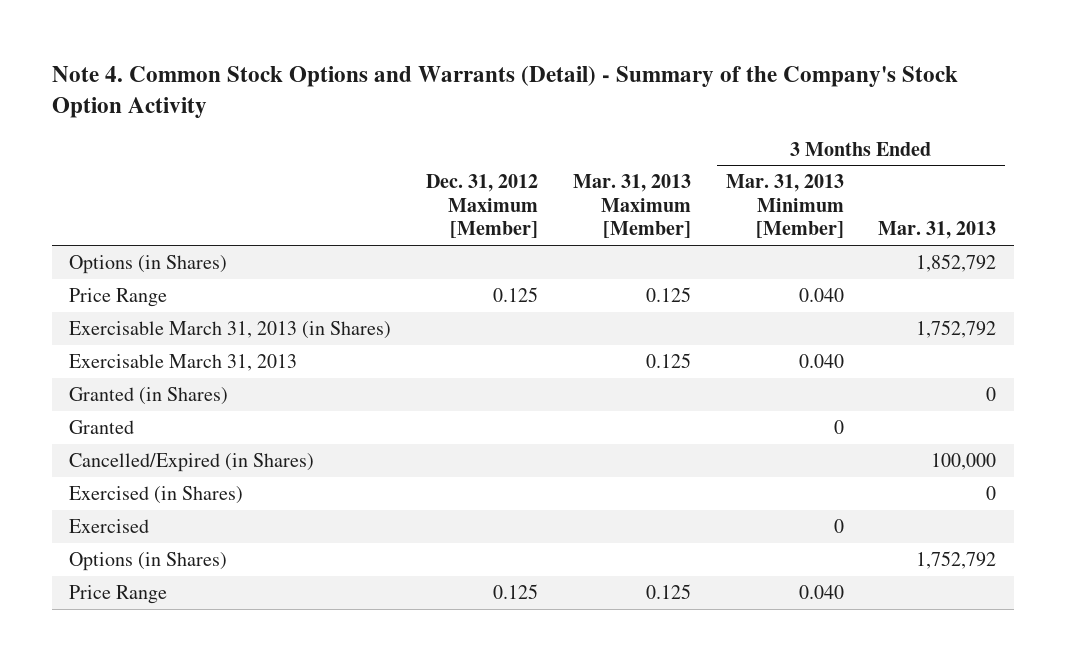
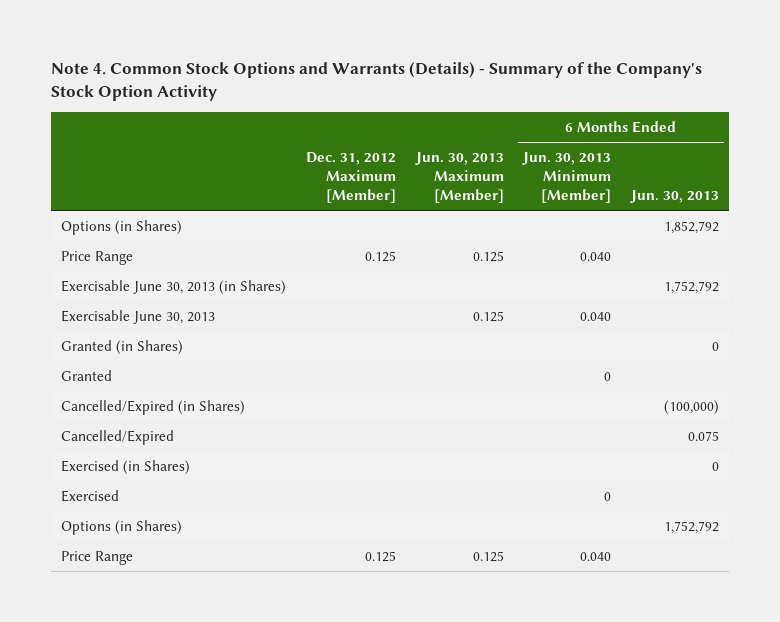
- Note 4. Common Stock Options and Warrants (Detail) - Summary of the Company's Stock Option Activity
+ Note 4. Common Stock Options and Warrants (Details) - Summary of the Company's Stock Option Activity
- | Dec. 31, 2012 Maximum [Member] | Mar. 31, 2013 Maximum [Member] | 3 Months Ended Mar. 31, 2013 Minimum [Member] | 3 Months Ended Mar. 31, 2013
+ | Dec. 31, 2012 Maximum [Member] | Jun. 30, 2013 Maximum [Member] | 6 Months Ended Jun. 30, 2013 Minimum [Member] | 6 Months Ended Jun. 30, 2013
- Exercisable March 31, 2013 (in Shares) | | | | 1,752,792
- Exercisable March 31, 2013 | | 0.125 | 0.040 |
+ Exercisable June 30, 2013 (in Shares) | | | | 1,752,792
+ Exercisable June 30, 2013 | | 0.125 | 0.040 |
+ Cancelled/Expired | | | | 0.075

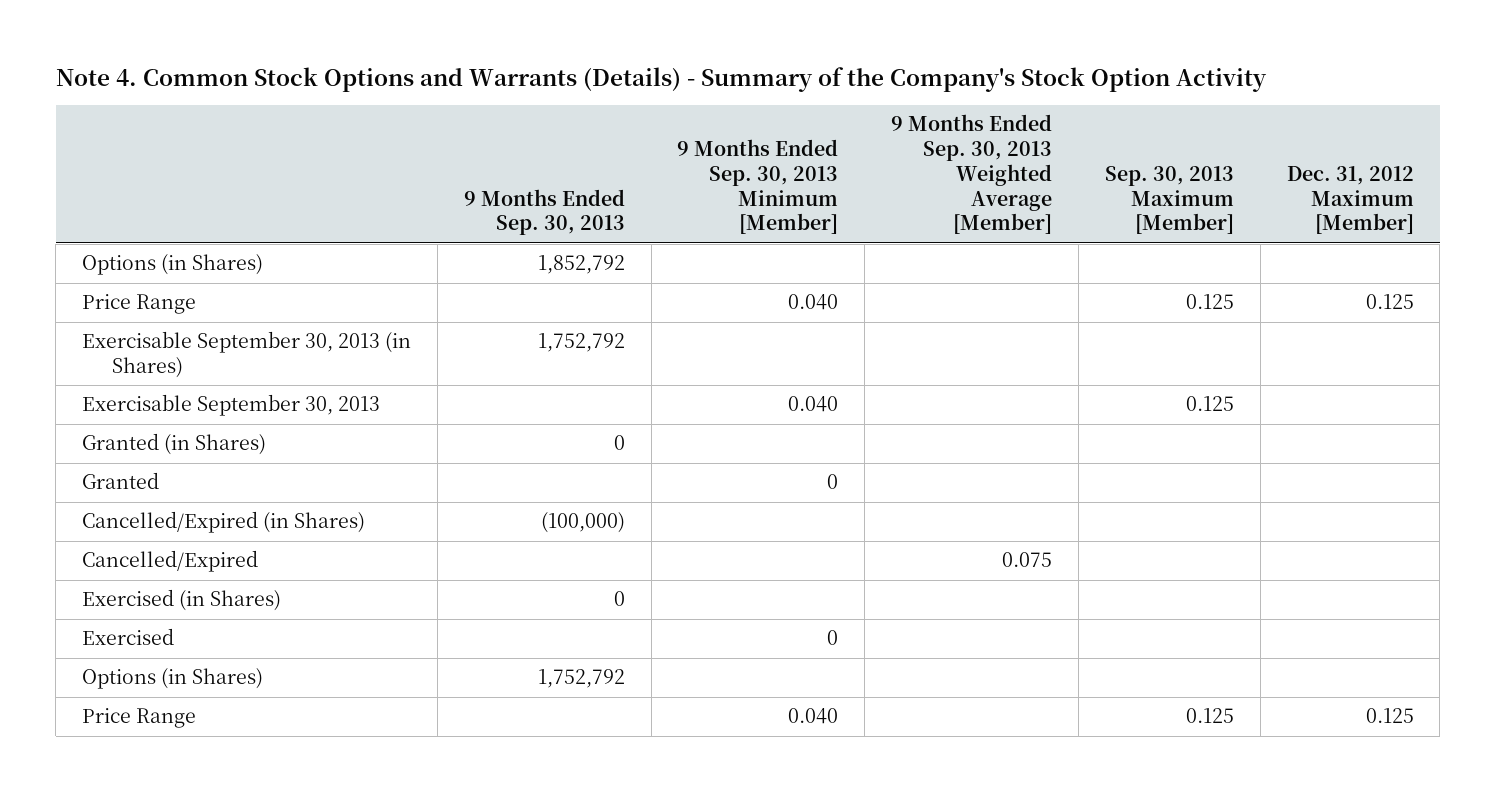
- | Dec. 31, 2012 Maximum [Member] | Jun. 30, 2013 Maximum [Member] | 6 Months Ended Jun. 30, 2013 Minimum [Member] | 6 Months Ended Jun. 30, 2013
+ | 9 Months Ended Sep. 30, 2013 | 9 Months Ended Sep. 30, 2013 Minimum [Member] | 9 Months Ended Sep. 30, 2013 Weighted Average [Member] | Sep. 30, 2013 Maximum [Member] | Dec. 31, 2012 Maximum [Member]
- Exercisable June 30, 2013 (in Shares) | | | | 1,752,792
- Exercisable June 30, 2013 | | 0.125 | 0.040 |
+ Exercisable September 30, 2013 (in Shares) | 1,752,792 | | | |
+ Exercisable September 30, 2013 | | 0.040 | | 0.125 |

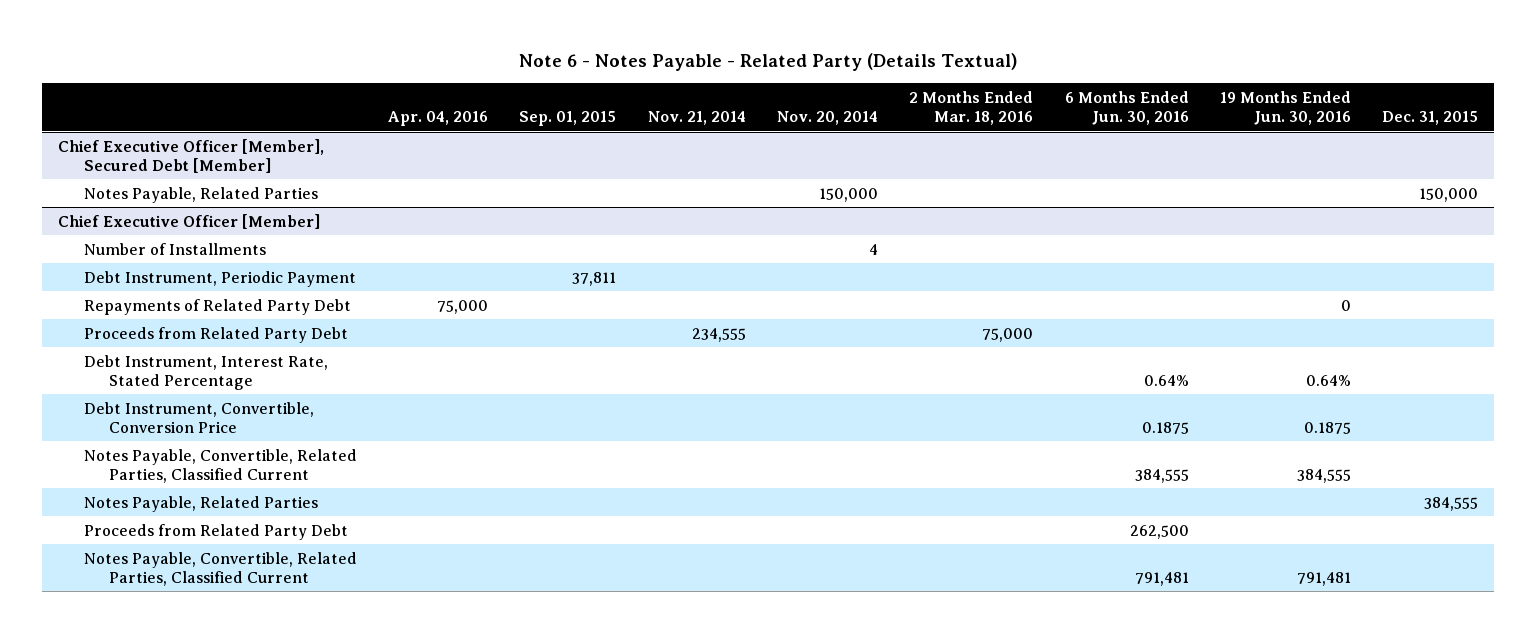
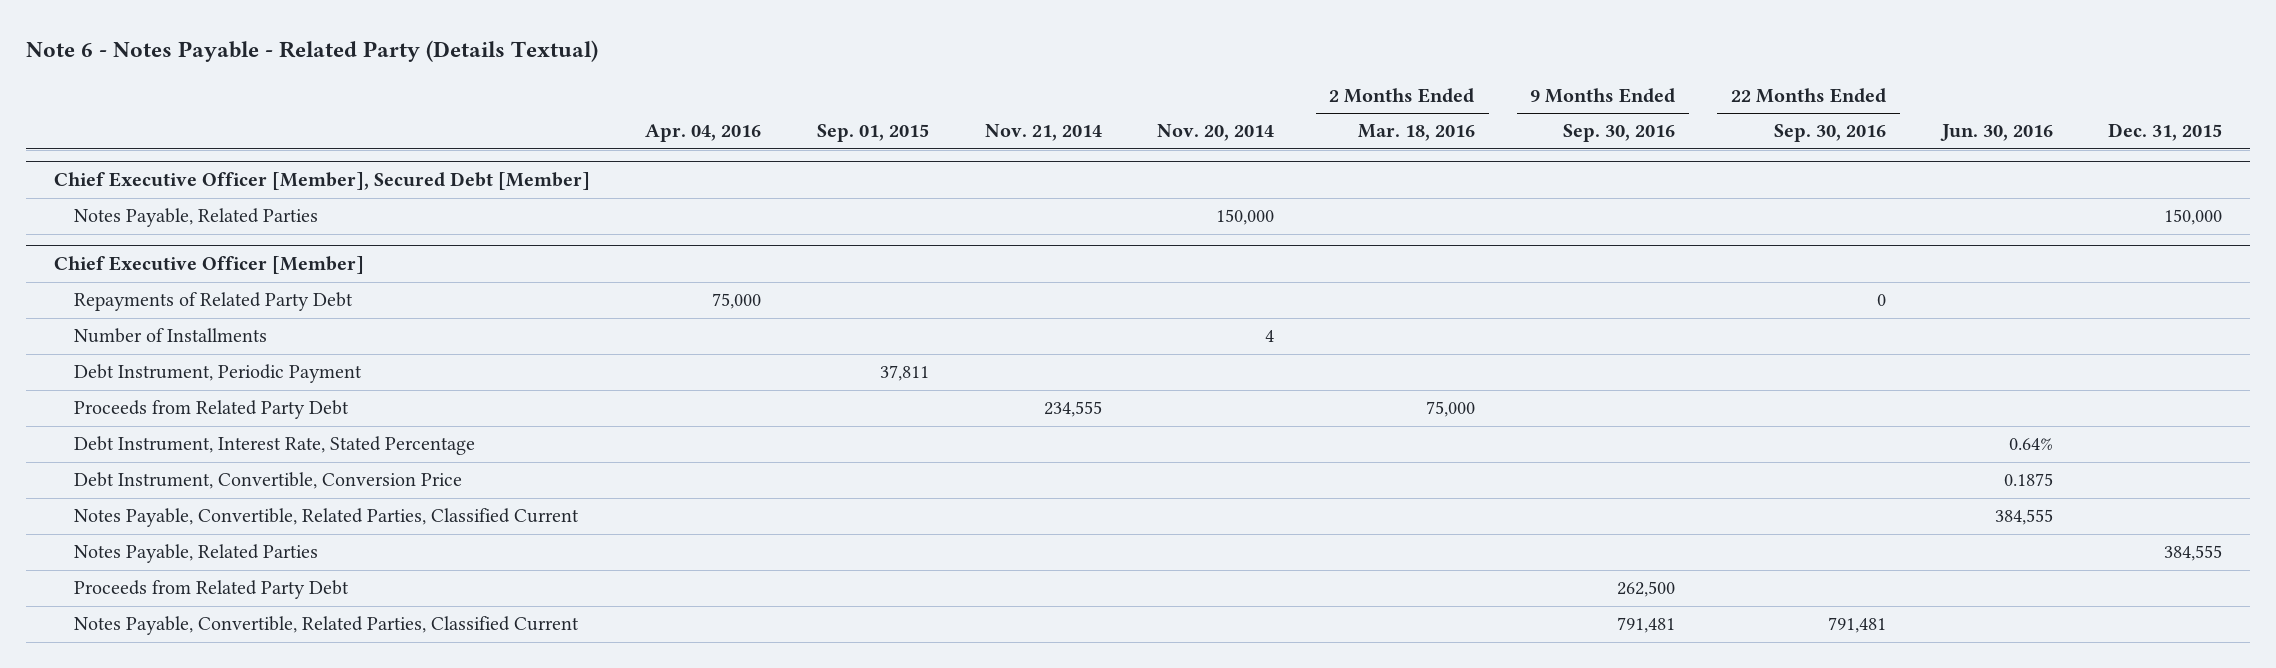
- | Apr. 04, 2016 | Sep. 01, 2015 | Nov. 21, 2014 | Nov. 20, 2014 | 2 Months Ended Mar. 18, 2016 | 6 Months Ended Jun. 30, 2016 | 19 Months Ended Jun. 30, 2016 | Dec. 31, 2015
+ | Apr. 04, 2016 | Sep. 01, 2015 | Nov. 21, 2014 | Nov. 20, 2014 | 2 Months Ended Mar. 18, 2016 | 9 Months Ended Sep. 30, 2016 | 22 Months Ended Sep. 30, 2016 | Jun. 30, 2016 | Dec. 31, 2015
@ Chief Executive Officer [Member]
moved up: Repayments of Related Party Debt | 75,000 | | | | | | 0 | |

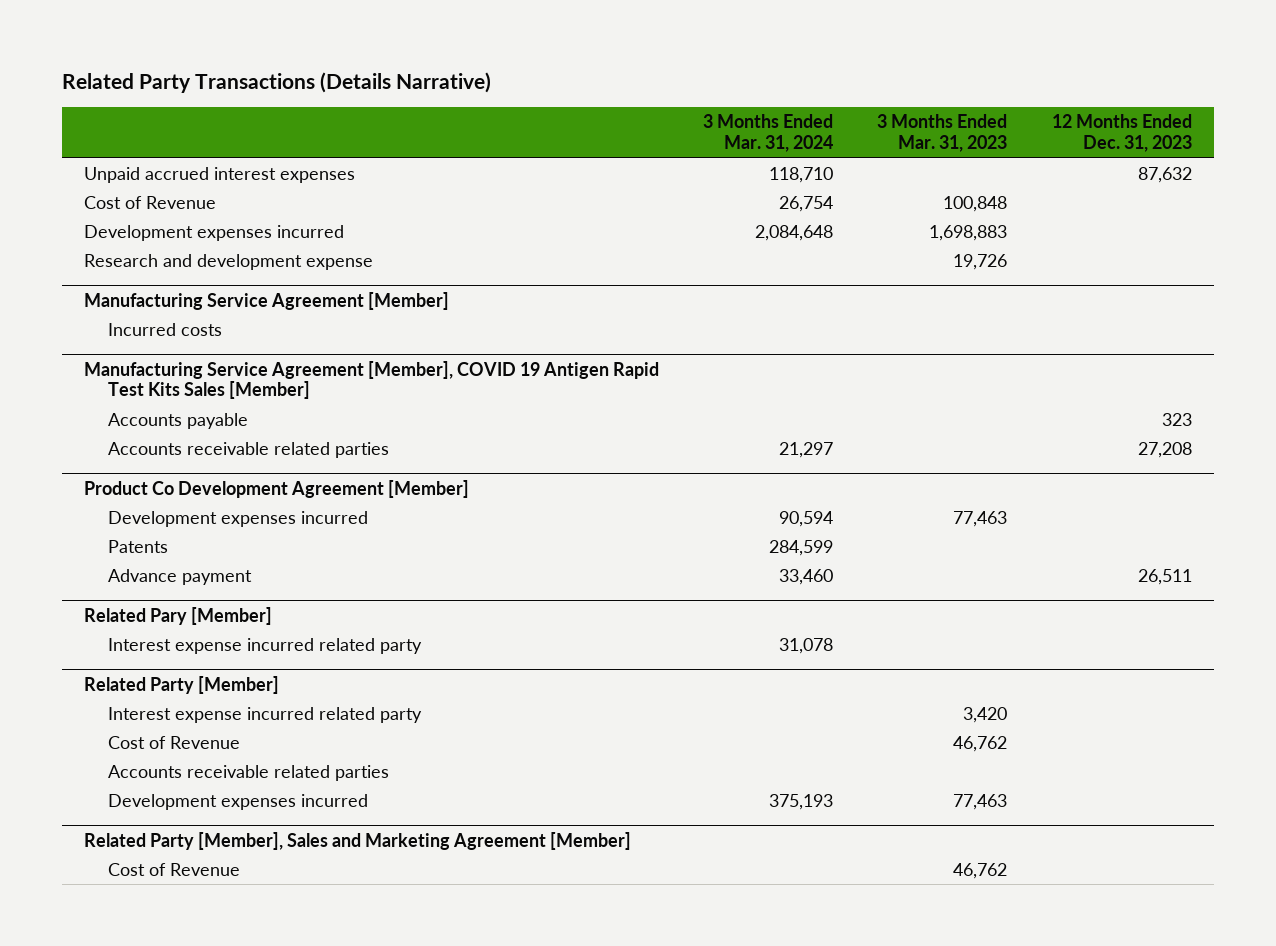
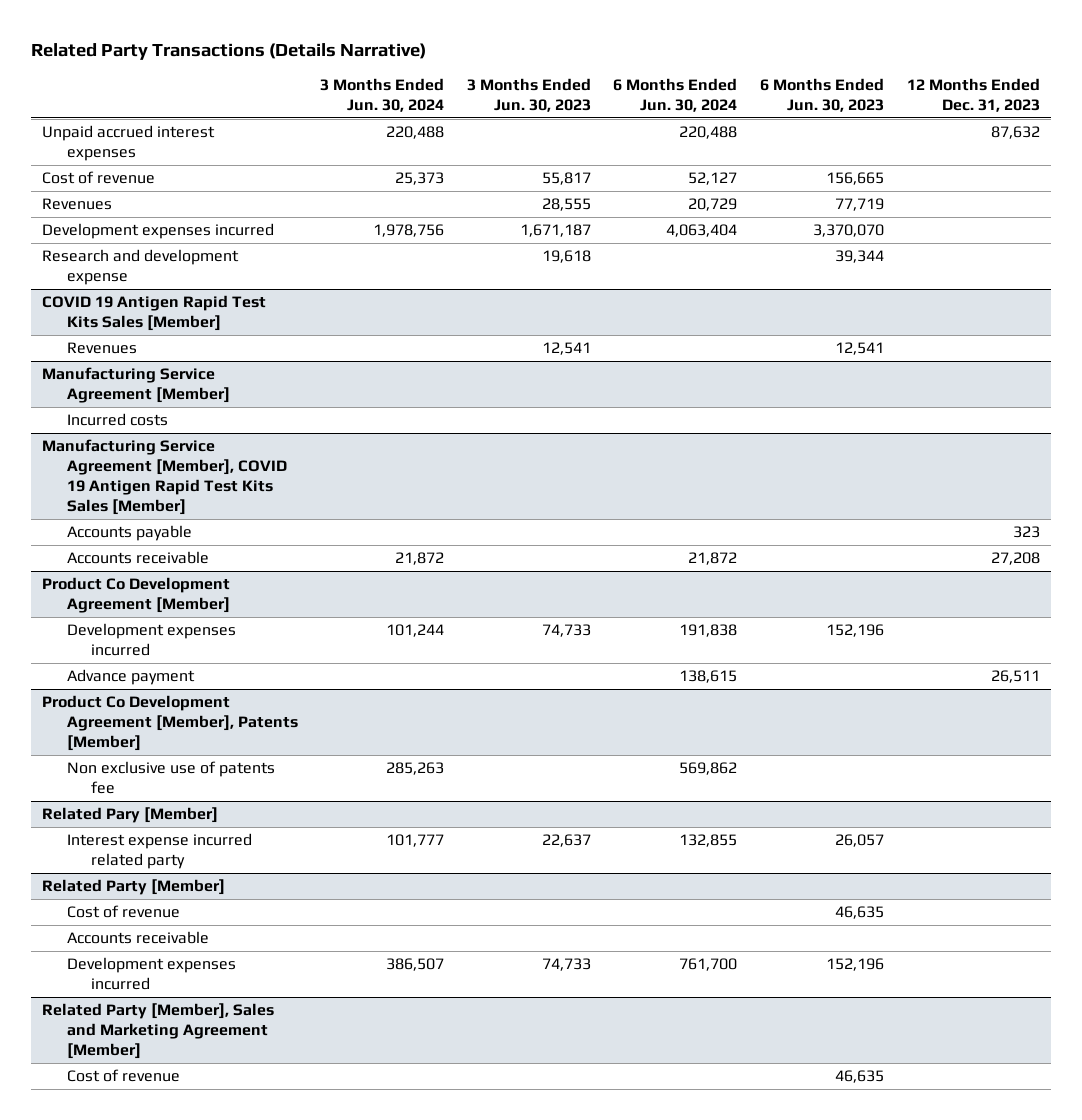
- | 3 Months Ended Mar. 31, 2024 | 3 Months Ended Mar. 31, 2023 | 12 Months Ended Dec. 31, 2023
+ | 3 Months Ended Jun. 30, 2024 | 3 Months Ended Jun. 30, 2023 | 6 Months Ended Jun. 30, 2024 | 6 Months Ended Jun. 30, 2023 | 12 Months Ended Dec. 31, 2023
- Cost of Revenue | 26,754 | 100,848 |
+ Cost of revenue | 25,373 | 55,817 | 52,127 | 156,665 |
+ Revenues | | 28,555 | 20,729 | 77,719 |
+ COVID 19 Antigen Rapid Test Kits Sales [Member]
+ Revenues | | 12,541 | | 12,541 |
@ Manufacturing Service Agreement [Member], COVID 19 Antigen Rapid Test Kits Sales [Member]
- Accounts receivable related parties | 21,297 | | 27,208
+ Accounts receivable | 21,872 | | 21,872 | | 27,208
@ Product Co Development Agreement [Member]
- Patents | 284,599 | |
+ Product Co Development Agreement [Member], Patents [Member]
+ Non exclusive use of patents fee | 285,263 | | 569,862 | |
@ Related Party [Member]
- Interest expense incurred related party | | 3,420 |
- Cost of Revenue | | 46,762 |
- Accounts receivable related parties
+ Cost of revenue | | | | 46,635 |
+ Accounts receivable
@ Related Party [Member], Sales and Marketing Agreement [Member]
- Cost of Revenue | | 46,762 |
+ Cost of revenue | | | | 46,635 |

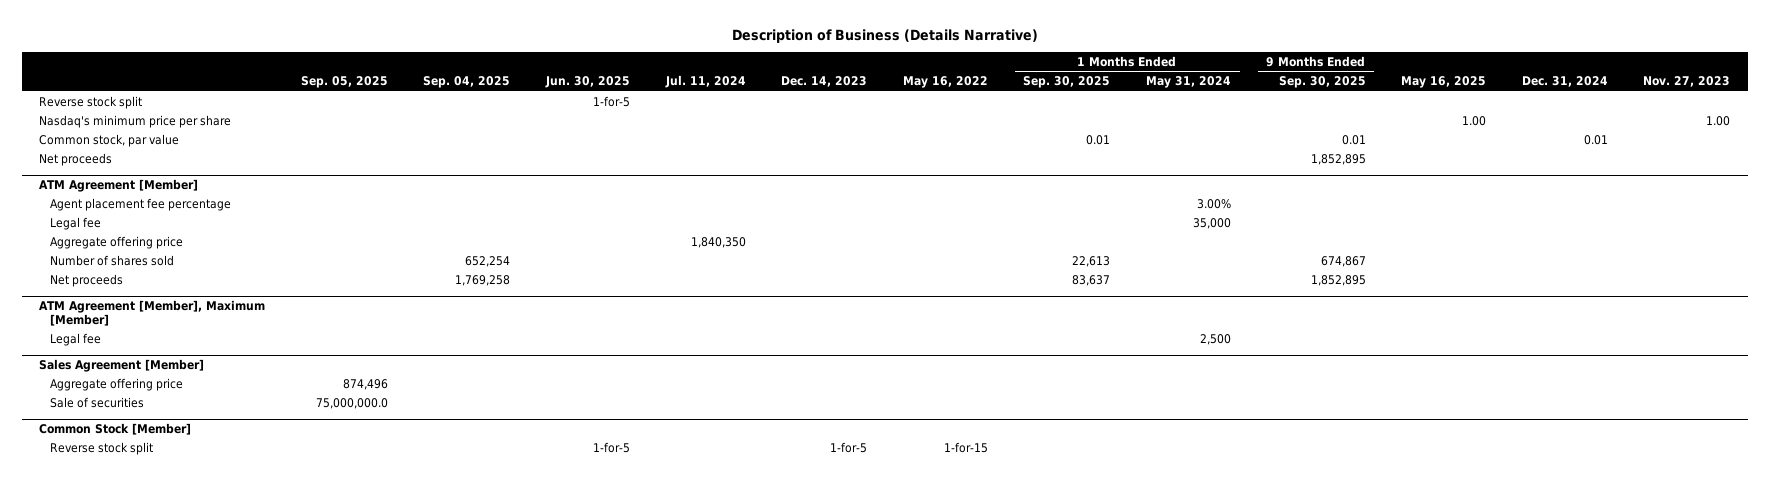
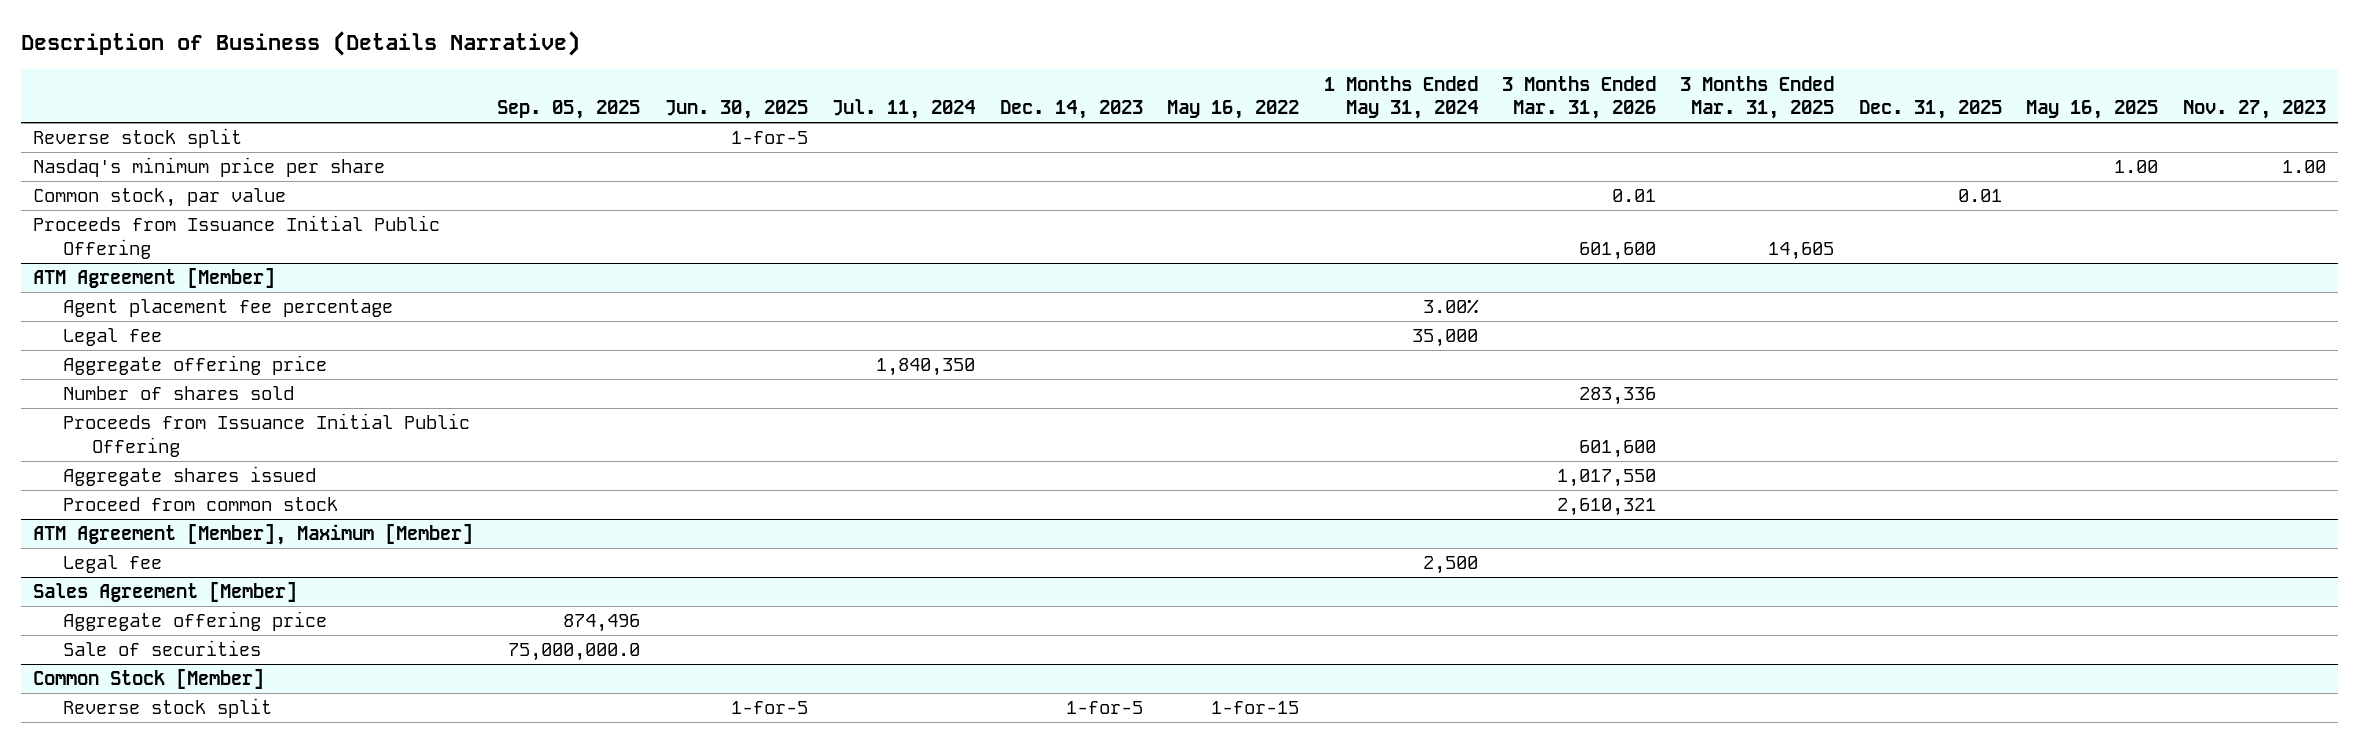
- | Sep. 05, 2025 | Sep. 04, 2025 | Jun. 30, 2025 | Jul. 11, 2024 | Dec. 14, 2023 | May 16, 2022 | 1 Months Ended Sep. 30, 2025 | 1 Months Ended May 31, 2024 | 9 Months Ended Sep. 30, 2025 | May 16, 2025 | Dec. 31, 2024 | Nov. 27, 2023
+ | Sep. 05, 2025 | Jun. 30, 2025 | Jul. 11, 2024 | Dec. 14, 2023 | May 16, 2022 | 1 Months Ended May 31, 2024 | 3 Months Ended Mar. 31, 2026 | 3 Months Ended Mar. 31, 2025 | Dec. 31, 2025 | May 16, 2025 | Nov. 27, 2023
- Net proceeds | | | | | | | | | 1,852,895 | | |
+ Proceeds from Issuance Initial Public Offering | | | | | | | 601,600 | 14,605 | | |
@ ATM Agreement [Member]
- Net proceeds | | 1,769,258 | | | | | 83,637 | | 1,852,895 | | |
+ Proceeds from Issuance Initial Public Offering | | | | | | | 601,600 | | | |
+ Aggregate shares issued | | | | | | | 1,017,550 | | | |
+ Proceed from common stock | | | | | | | 2,610,321 | | | |

